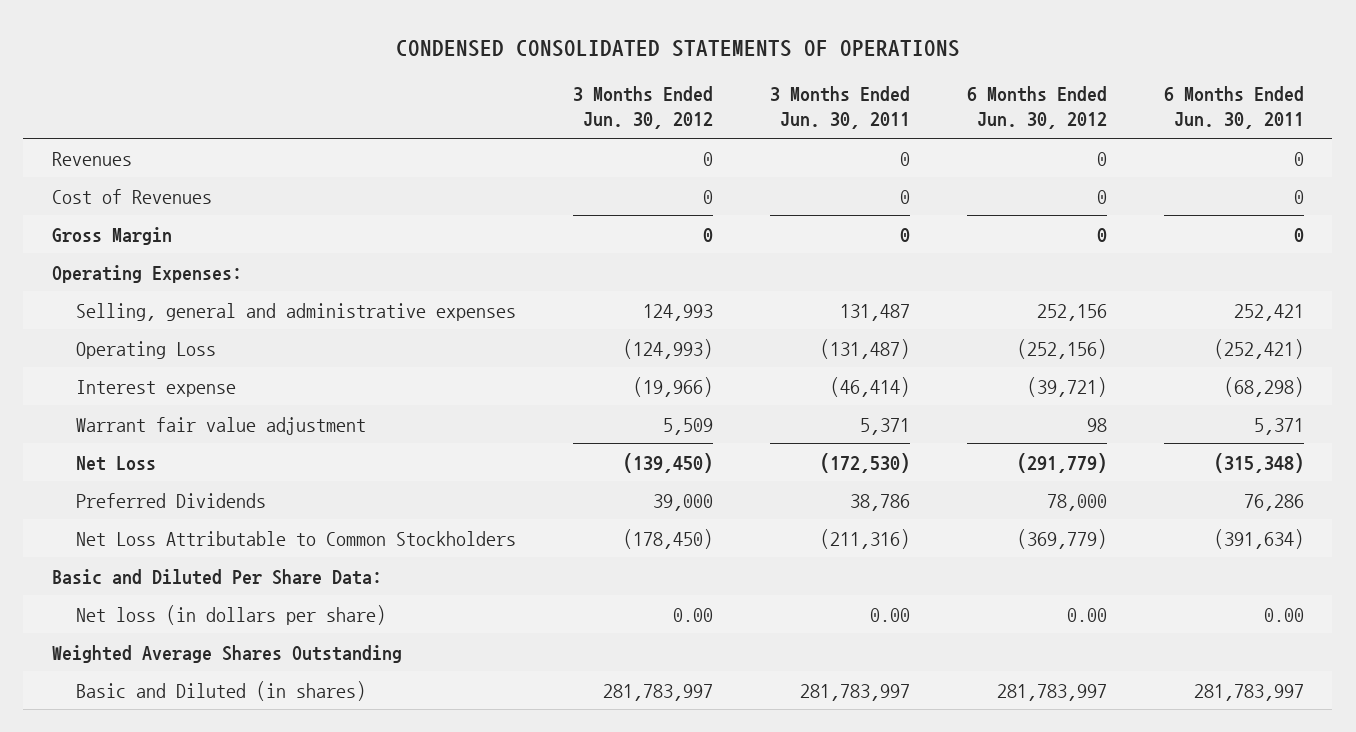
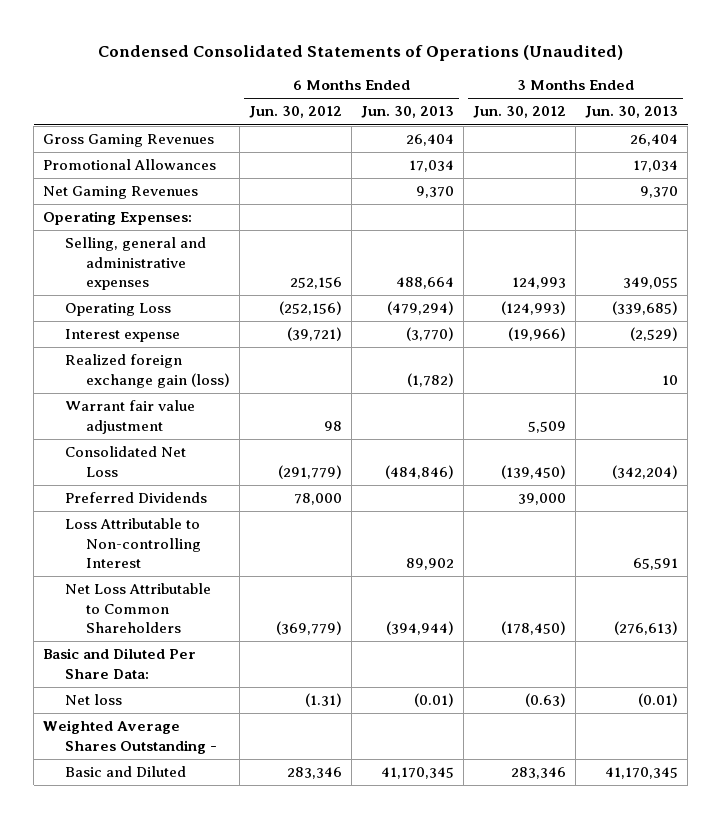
- CONDENSED CONSOLIDATED STATEMENTS OF OPERATIONS
+ Condensed Consolidated Statements of Operations (Unaudited)
- | 3 Months Ended Jun. 30, 2012 | 3 Months Ended Jun. 30, 2011 | 6 Months Ended Jun. 30, 2012 | 6 Months Ended Jun. 30, 2011
+ | 6 Months Ended Jun. 30, 2012 | 6 Months Ended Jun. 30, 2013 | 3 Months Ended Jun. 30, 2012 | 3 Months Ended Jun. 30, 2013
- Revenues | 0 | 0 | 0 | 0
- Cost of Revenues | 0 | 0 | 0 | 0
- Gross Margin | 0 | 0 | 0 | 0
+ Gross Gaming Revenues | | 26,404 | | 26,404
+ Promotional Allowances | | 17,034 | | 17,034
+ Net Gaming Revenues | | 9,370 | | 9,370
+ Realized foreign exchange gain (loss) | | (1,782) | | 10
- Net Loss | (139,450) | (172,530) | (291,779) | (315,348)
+ Consolidated Net Loss | (291,779) | (484,846) | (139,450) | (342,204)
- Net Loss Attributable to Common Stockholders | (178,450) | (211,316) | (369,779) | (391,634)
+ Loss Attributable to Non-controlling Interest | | 89,902 | | 65,591
+ Net Loss Attributable to Common Shareholders | (369,779) | (394,944) | (178,450) | (276,613)
- Net loss (in dollars per share) | 0.00 | 0.00 | 0.00 | 0.00
- Weighted Average Shares Outstanding
- Basic and Diluted (in shares) | 281,783,997 | 281,783,997 | 281,783,997 | 281,783,997
+ Net loss | (1.31) | (0.01) | (0.63) | (0.01)
+ Weighted Average Shares Outstanding -
+ Basic and Diluted | 283,346 | 41,170,345 | 283,346 | 41,170,345

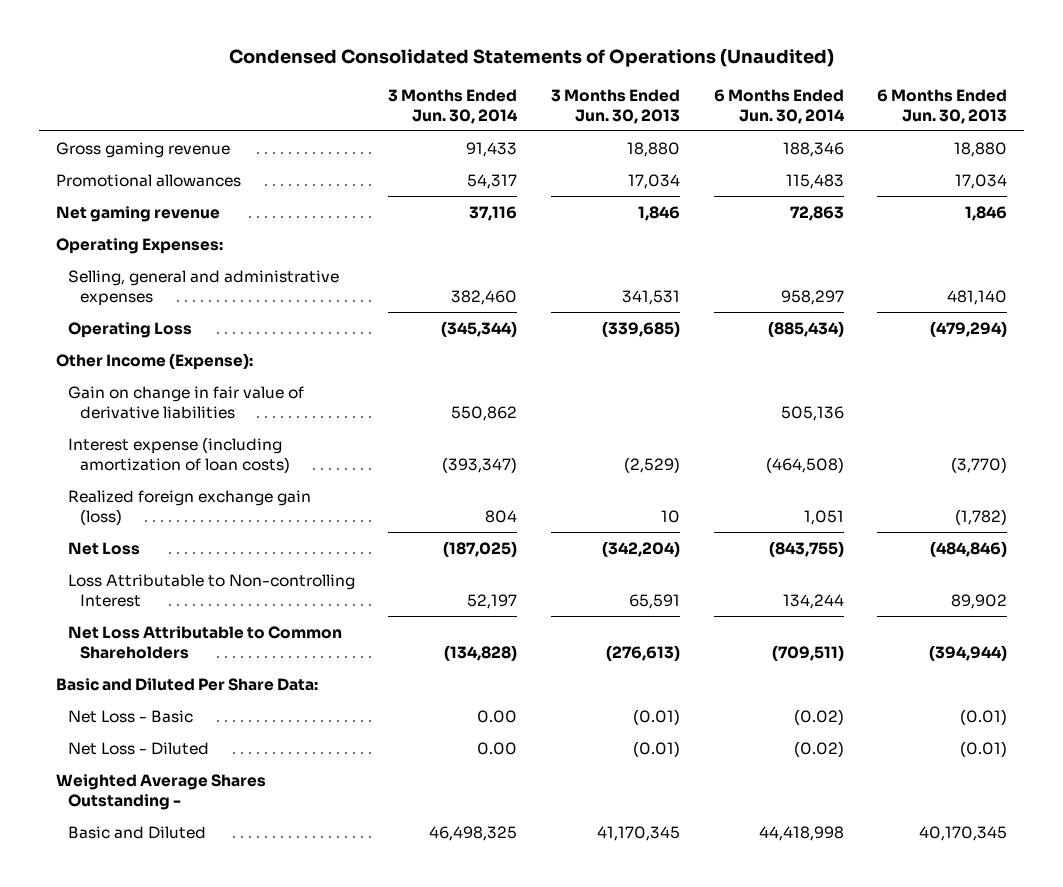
- | 6 Months Ended Jun. 30, 2012 | 6 Months Ended Jun. 30, 2013 | 3 Months Ended Jun. 30, 2012 | 3 Months Ended Jun. 30, 2013
+ | 3 Months Ended Jun. 30, 2014 | 3 Months Ended Jun. 30, 2013 | 6 Months Ended Jun. 30, 2014 | 6 Months Ended Jun. 30, 2013
- Gross Gaming Revenues | | 26,404 | | 26,404
- Promotional Allowances | | 17,034 | | 17,034
- Net Gaming Revenues | | 9,370 | | 9,370
+ Gross gaming revenue | 91,433 | 18,880 | 188,346 | 18,880
+ Promotional allowances | 54,317 | 17,034 | 115,483 | 17,034
+ Net gaming revenue | 37,116 | 1,846 | 72,863 | 1,846
- Selling, general and administrative expenses | 252,156 | 488,664 | 124,993 | 349,055
+ Selling, general and administrative expenses | 382,460 | 341,531 | 958,297 | 481,140
- Interest expense | (39,721) | (3,770) | (19,966) | (2,529)
+ Other Income (Expense):
+ Gain on change in fair value of derivative liabilities | 550,862 | | 505,136 |
+ Interest expense (including amortization of loan costs) | (393,347) | (2,529) | (464,508) | (3,770)
- Warrant fair value adjustment | 98 | | 5,509 |
- Consolidated Net Loss | (291,779) | (484,846) | (139,450) | (342,204)
- Preferred Dividends | 78,000 | | 39,000 |
+ Net Loss | (187,025) | (342,204) | (843,755) | (484,846)
- Net loss | (1.31) | (0.01) | (0.63) | (0.01)
+ Net Loss - Basic | 0.00 | (0.01) | (0.02) | (0.01)
+ Net Loss - Diluted | 0.00 | (0.01) | (0.02) | (0.01)
- Basic and Diluted | 283,346 | 41,170,345 | 283,346 | 41,170,345
+ Basic and Diluted | 46,498,325 | 41,170,345 | 44,418,998 | 40,170,345

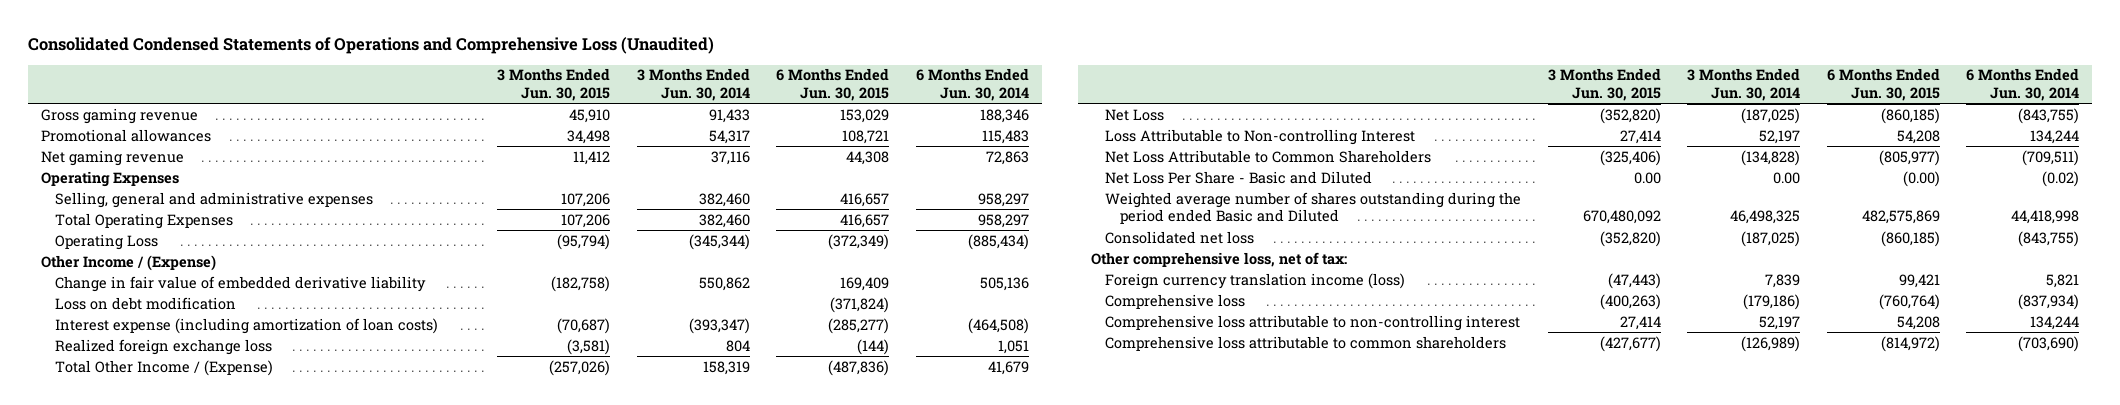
- Condensed Consolidated Statements of Operations (Unaudited)
+ Consolidated Condensed Statements of Operations and Comprehensive Loss (Unaudited)
- | 3 Months Ended Jun. 30, 2014 | 3 Months Ended Jun. 30, 2013 | 6 Months Ended Jun. 30, 2014 | 6 Months Ended Jun. 30, 2013
+ | 3 Months Ended Jun. 30, 2015 | 3 Months Ended Jun. 30, 2014 | 6 Months Ended Jun. 30, 2015 | 6 Months Ended Jun. 30, 2014
- Operating Expenses:
+ Operating Expenses
+ Total Operating Expenses | 107,206 | 382,460 | 416,657 | 958,297
- Other Income (Expense):
- Gain on change in fair value of derivative liabilities | 550,862 | | 505,136 |
+ Other Income / (Expense)
+ Change in fair value of embedded derivative liability | (182,758) | 550,862 | 169,409 | 505,136
+ Loss on debt modification | | | (371,824) |
- Realized foreign exchange gain (loss) | 804 | 10 | 1,051 | (1,782)
+ Realized foreign exchange loss | (3,581) | 804 | (144) | 1,051
+ Total Other Income / (Expense) | (257,026) | 158,319 | (487,836) | 41,679
- Basic and Diluted Per Share Data:
- Net Loss - Basic | 0.00 | (0.01) | (0.02) | (0.01)
- Net Loss - Diluted | 0.00 | (0.01) | (0.02) | (0.01)
- Weighted Average Shares Outstanding -
- Basic and Diluted | 46,498,325 | 41,170,345 | 44,418,998 | 40,170,345
+ Net Loss Per Share - Basic and Diluted | 0.00 | 0.00 | (0.00) | (0.02)
+ Weighted average number of shares outstanding during the period ended Basic and Diluted | 670,480,092 | 46,498,325 | 482,575,869 | 44,418,998
+ Consolidated net loss | (352,820) | (187,025) | (860,185) | (843,755)
+ Other comprehensive loss, net of tax:
+ Foreign currency translation income (loss) | (47,443) | 7,839 | 99,421 | 5,821
+ Comprehensive loss | (400,263) | (179,186) | (760,764) | (837,934)
+ Comprehensive loss attributable to non-controlling interest | 27,414 | 52,197 | 54,208 | 134,244
+ Comprehensive loss attributable to common shareholders | (427,677) | (126,989) | (814,972) | (703,690)

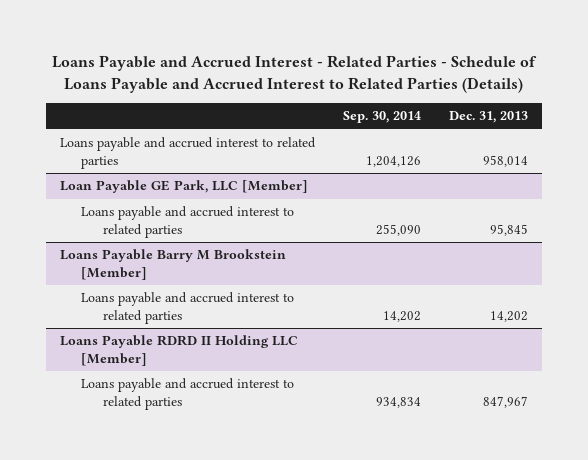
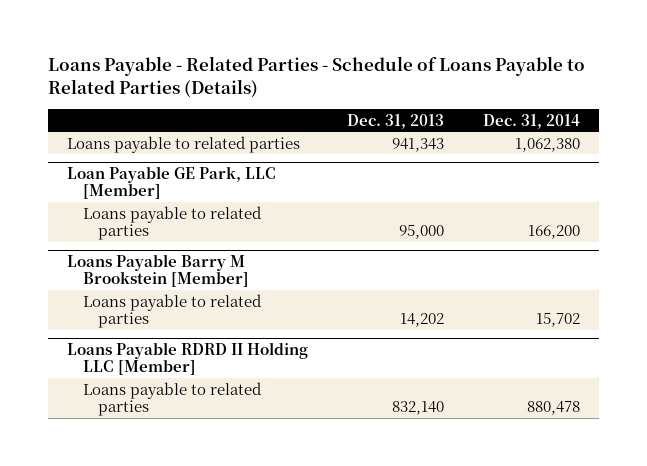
- Loans Payable and Accrued Interest - Related Parties - Schedule of Loans Payable and Accrued Interest to Related Parties (Details)
+ Loans Payable - Related Parties - Schedule of Loans Payable to Related Parties (Details)
- | Sep. 30, 2014 | Dec. 31, 2013
+ | Dec. 31, 2013 | Dec. 31, 2014
- Loans payable and accrued interest to related parties | 1,204,126 | 958,014
+ Loans payable to related parties | 941,343 | 1,062,380
@ Loan Payable GE Park, LLC [Member]
- Loans payable and accrued interest to related parties | 255,090 | 95,845
+ Loans payable to related parties | 95,000 | 166,200
@ Loans Payable Barry M Brookstein [Member]
- Loans payable and accrued interest to related parties | 14,202 | 14,202
+ Loans payable to related parties | 14,202 | 15,702
@ Loans Payable RDRD II Holding LLC [Member]
- Loans payable and accrued interest to related parties | 934,834 | 847,967
+ Loans payable to related parties | 832,140 | 880,478

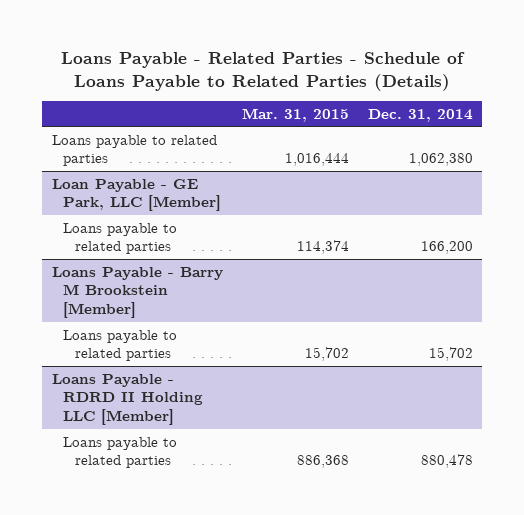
- | Dec. 31, 2013 | Dec. 31, 2014
+ | Mar. 31, 2015 | Dec. 31, 2014
- Loan Payable GE Park, LLC [Member]
+ Loan Payable - GE Park, LLC [Member]
- Loans Payable Barry M Brookstein [Member]
+ Loans Payable - Barry M Brookstein [Member]
- Loans Payable RDRD II Holding LLC [Member]
+ Loans Payable - RDRD II Holding LLC [Member]

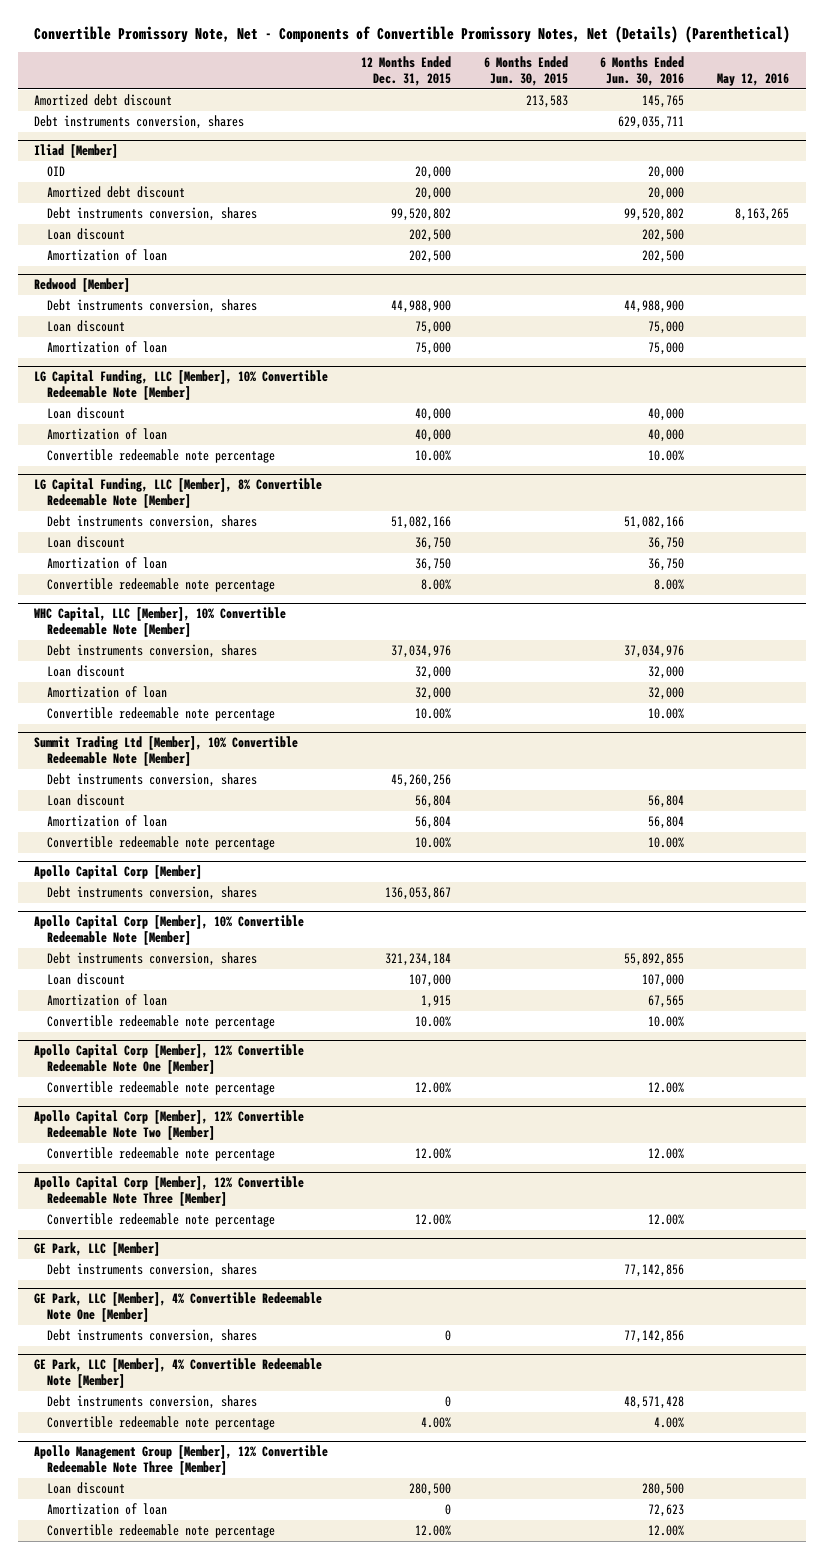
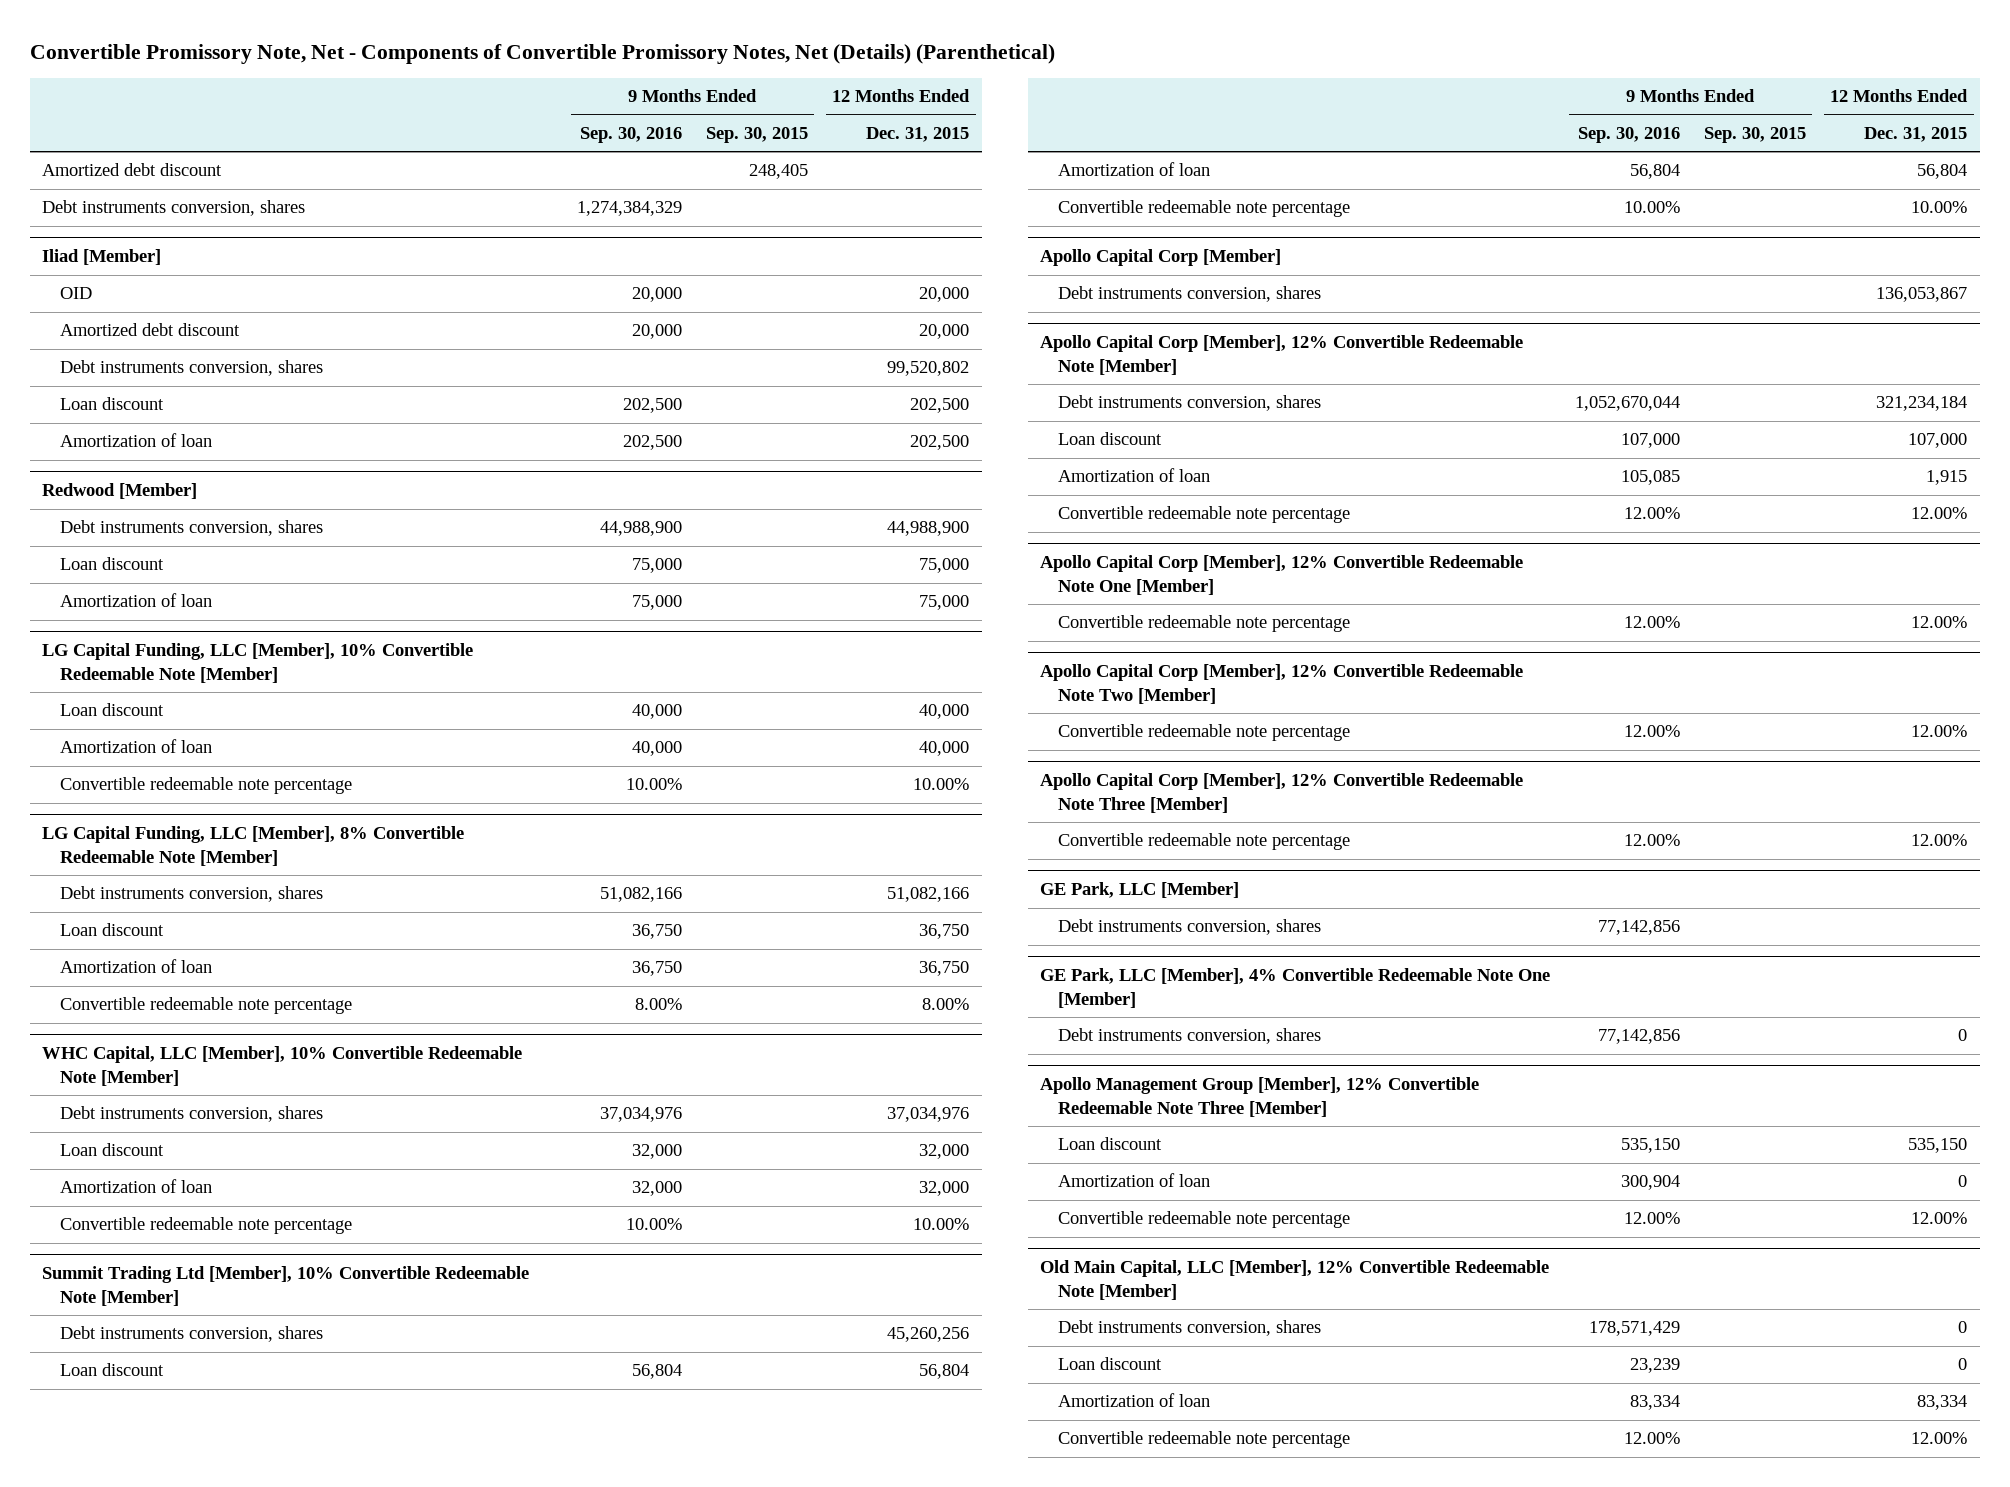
- | 12 Months Ended Dec. 31, 2015 | 6 Months Ended Jun. 30, 2015 | 6 Months Ended Jun. 30, 2016 | May 12, 2016
+ | 9 Months Ended Sep. 30, 2016 | 9 Months Ended Sep. 30, 2015 | 12 Months Ended Dec. 31, 2015
- Apollo Capital Corp [Member], 10% Convertible Redeemable Note [Member]
+ Apollo Capital Corp [Member], 12% Convertible Redeemable Note [Member]
- Convertible redeemable note percentage | 10.00% | | 10.00% |
+ Convertible redeemable note percentage | 12.00% | | 12.00%
- GE Park, LLC [Member], 4% Convertible Redeemable Note [Member]
- Debt instruments conversion, shares | 0 | | 48,571,428 |
- Convertible redeemable note percentage | 4.00% | | 4.00% |
@ Apollo Management Group [Member], 12% Convertible Redeemable Note Three [Member]
- Loan discount | 280,500 | | 280,500 |
+ Loan discount | 535,150 | | 535,150
+ Old Main Capital, LLC [Member], 12% Convertible Redeemable Note [Member]
+ Debt instruments conversion, shares | 178,571,429 | | 0
+ Loan discount | 23,239 | | 0
+ Amortization of loan | 83,334 | | 83,334
+ Convertible redeemable note percentage | 12.00% | | 12.00%

